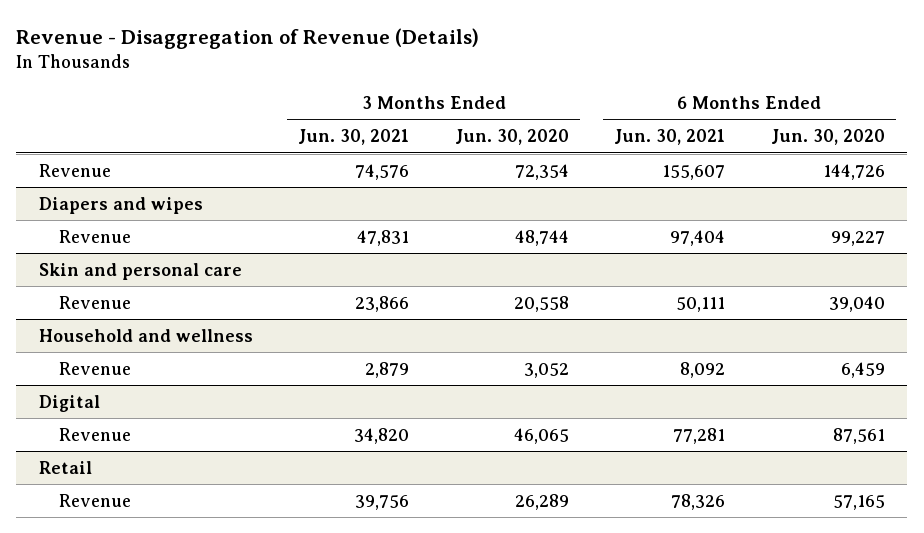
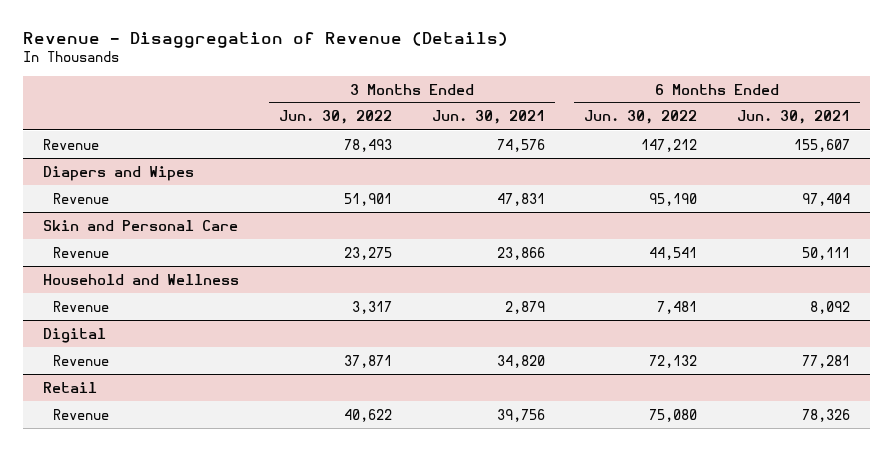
- | 3 Months Ended Jun. 30, 2021 | 3 Months Ended Jun. 30, 2020 | 6 Months Ended Jun. 30, 2021 | 6 Months Ended Jun. 30, 2020
+ | 3 Months Ended Jun. 30, 2022 | 3 Months Ended Jun. 30, 2021 | 6 Months Ended Jun. 30, 2022 | 6 Months Ended Jun. 30, 2021
- Diapers and wipes
+ Diapers and Wipes
- Skin and personal care
+ Skin and Personal Care
- Household and wellness
+ Household and Wellness

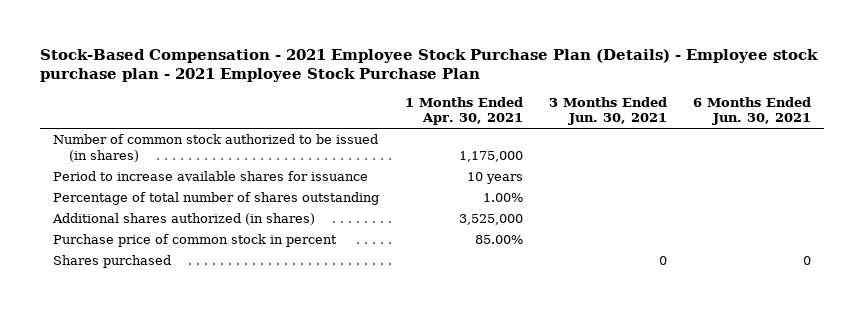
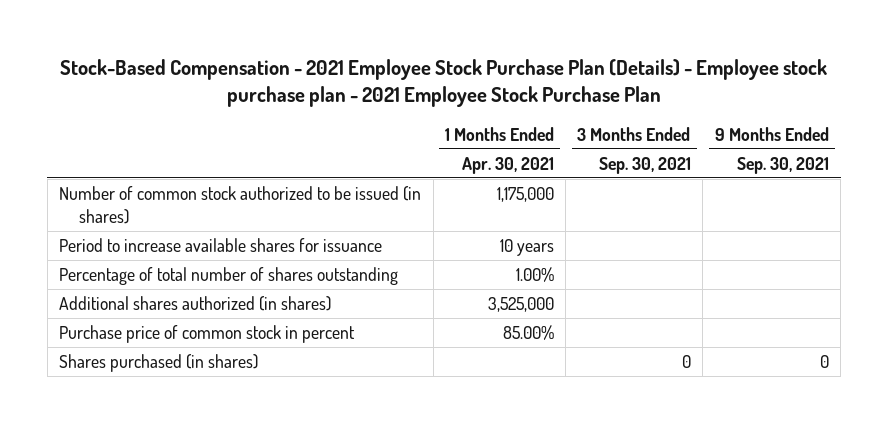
- | 1 Months Ended Apr. 30, 2021 | 3 Months Ended Jun. 30, 2021 | 6 Months Ended Jun. 30, 2021
+ | 1 Months Ended Apr. 30, 2021 | 3 Months Ended Sep. 30, 2021 | 9 Months Ended Sep. 30, 2021
- Shares purchased | | 0 | 0
+ Shares purchased (in shares) | | 0 | 0

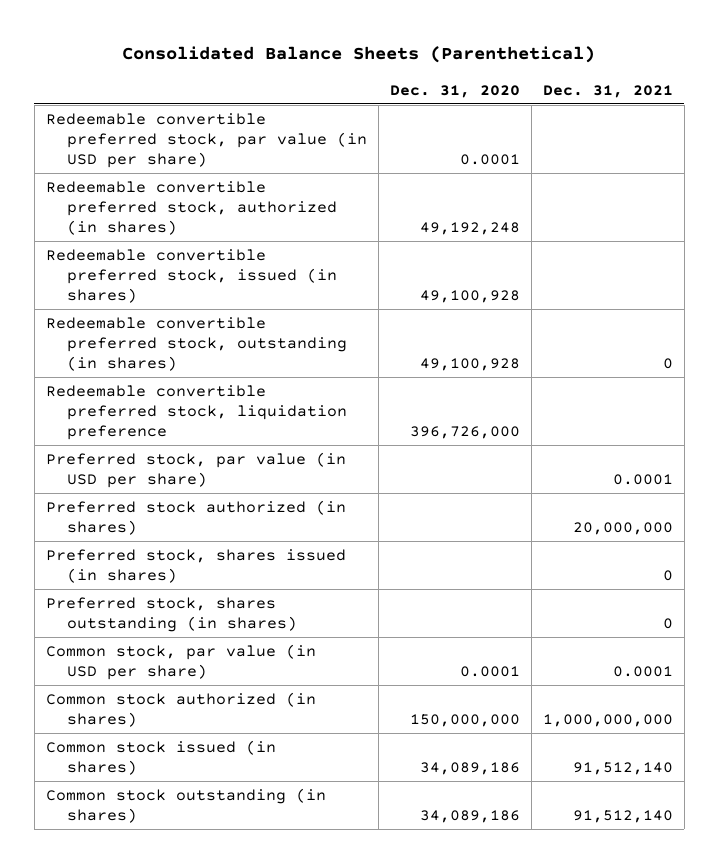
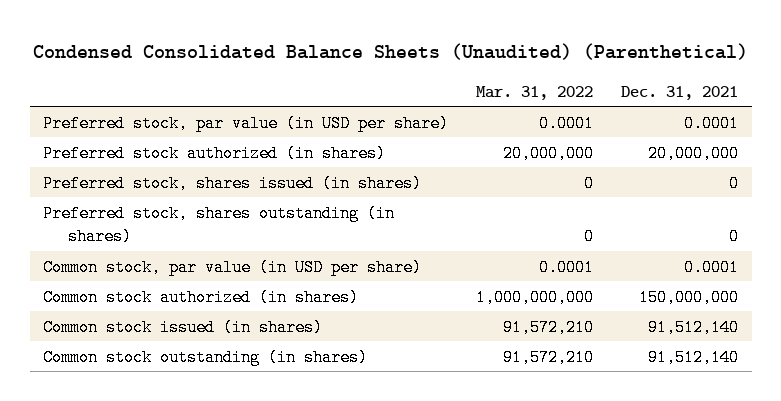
- Consolidated Balance Sheets (Parenthetical)
+ Condensed Consolidated Balance Sheets (Unaudited) (Parenthetical)
- | Dec. 31, 2020 | Dec. 31, 2021
+ | Mar. 31, 2022 | Dec. 31, 2021
- Redeemable convertible preferred stock, par value (in USD per share) | 0.0001 |
- Redeemable convertible preferred stock, authorized (in shares) | 49,192,248 |
- Redeemable convertible preferred stock, issued (in shares) | 49,100,928 |
- Redeemable convertible preferred stock, outstanding (in shares) | 49,100,928 | 0
- Redeemable convertible preferred stock, liquidation preference | 396,726,000 |
- Common stock authorized (in shares) | 150,000,000 | 1,000,000,000
+ Common stock authorized (in shares) | 1,000,000,000 | 150,000,000

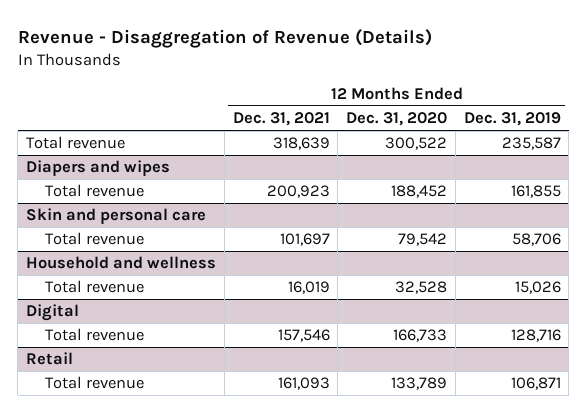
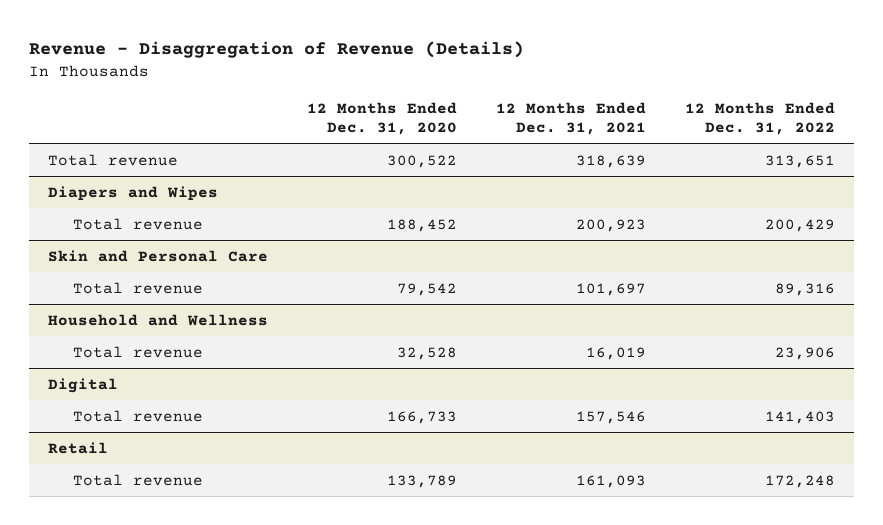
- | 12 Months Ended Dec. 31, 2021 | 12 Months Ended Dec. 31, 2020 | 12 Months Ended Dec. 31, 2019
+ | 12 Months Ended Dec. 31, 2020 | 12 Months Ended Dec. 31, 2021 | 12 Months Ended Dec. 31, 2022
- Diapers and wipes
+ Diapers and Wipes
- Skin and personal care
+ Skin and Personal Care
- Household and wellness
+ Household and Wellness

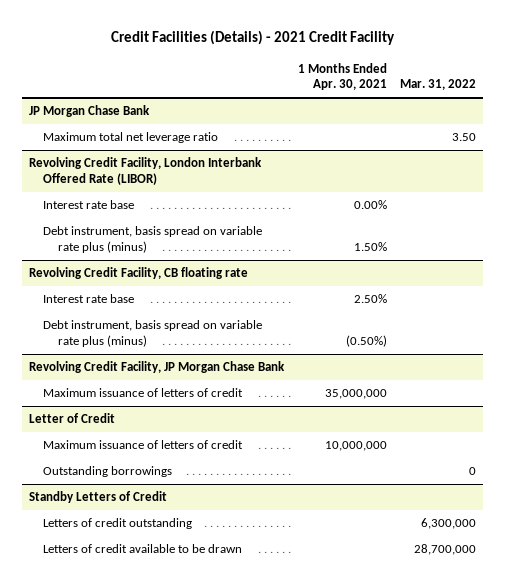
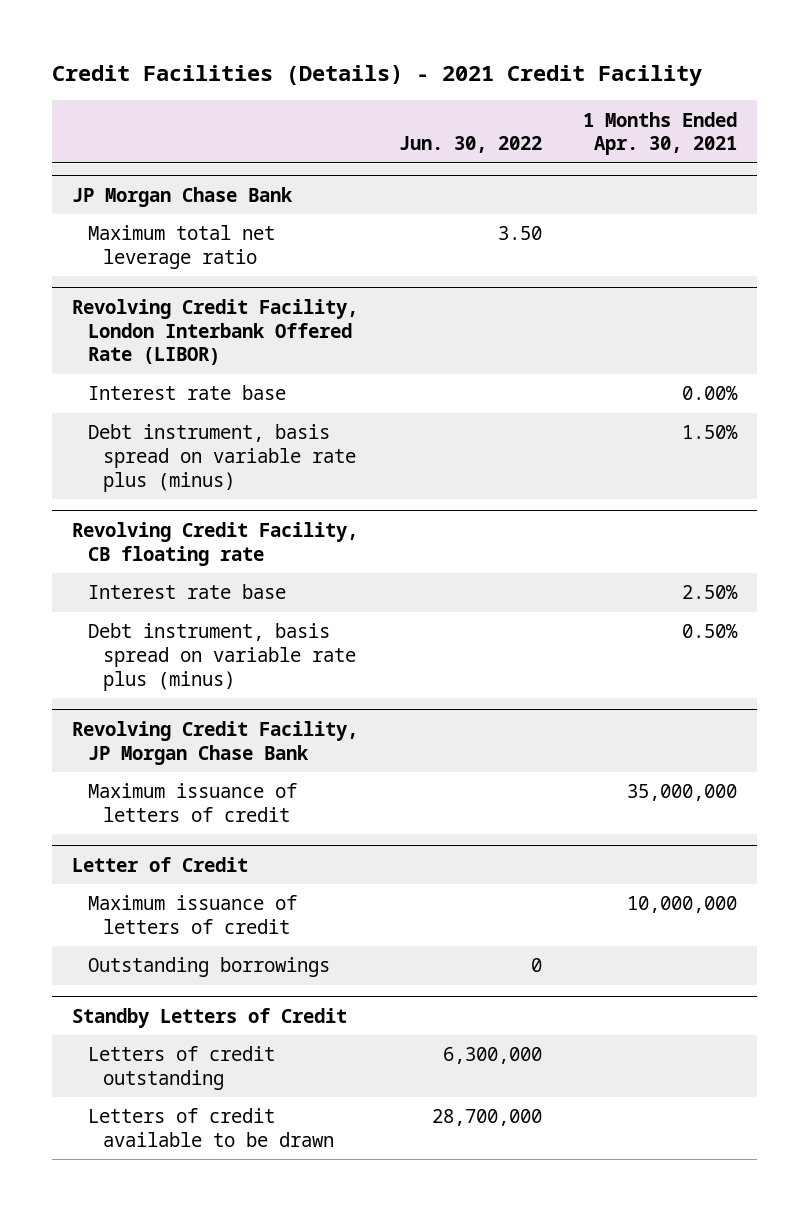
- | 1 Months Ended Apr. 30, 2021 | Mar. 31, 2022
+ | Jun. 30, 2022 | 1 Months Ended Apr. 30, 2021
@ Revolving Credit Facility, CB floating rate
- Debt instrument, basis spread on variable rate plus (minus) | (0.50%) |
+ Debt instrument, basis spread on variable rate plus (minus) | | 0.50%

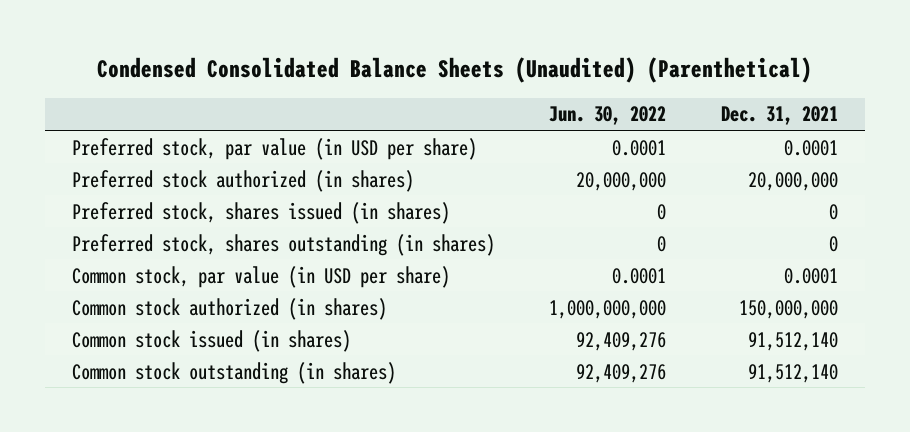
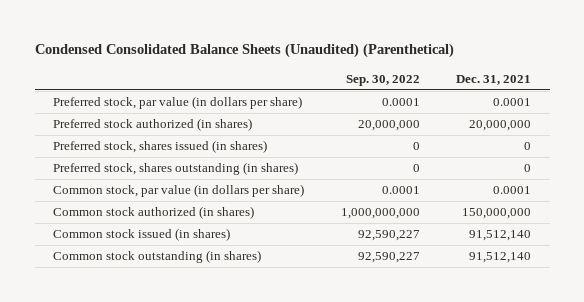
- | Jun. 30, 2022 | Dec. 31, 2021
+ | Sep. 30, 2022 | Dec. 31, 2021
- Preferred stock, par value (in USD per share) | 0.0001 | 0.0001
+ Preferred stock, par value (in dollars per share) | 0.0001 | 0.0001
- Common stock, par value (in USD per share) | 0.0001 | 0.0001
+ Common stock, par value (in dollars per share) | 0.0001 | 0.0001

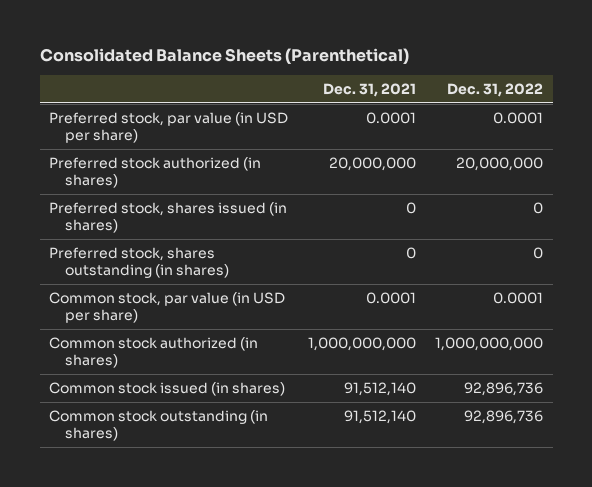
- Condensed Consolidated Balance Sheets (Unaudited) (Parenthetical)
+ Consolidated Balance Sheets (Parenthetical)
- | Sep. 30, 2022 | Dec. 31, 2021
+ | Dec. 31, 2021 | Dec. 31, 2022
- Preferred stock, par value (in dollars per share) | 0.0001 | 0.0001
+ Preferred stock, par value (in USD per share) | 0.0001 | 0.0001
- Common stock, par value (in dollars per share) | 0.0001 | 0.0001
- Common stock authorized (in shares) | 1,000,000,000 | 150,000,000
+ Common stock, par value (in USD per share) | 0.0001 | 0.0001
+ Common stock authorized (in shares) | 1,000,000,000 | 1,000,000,000

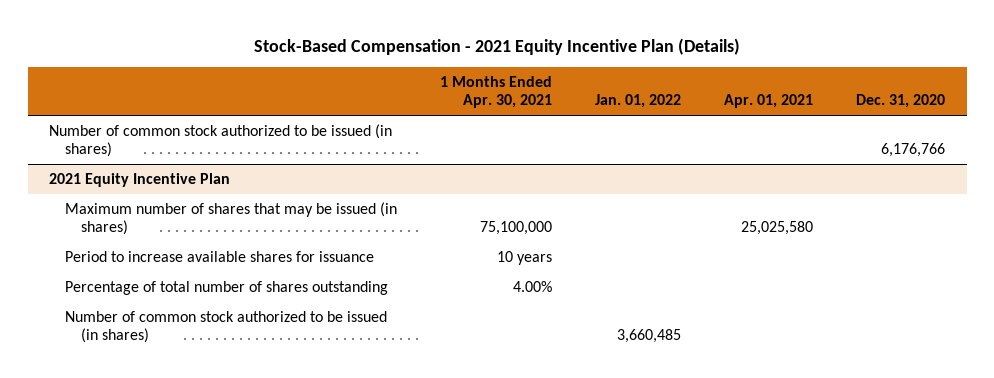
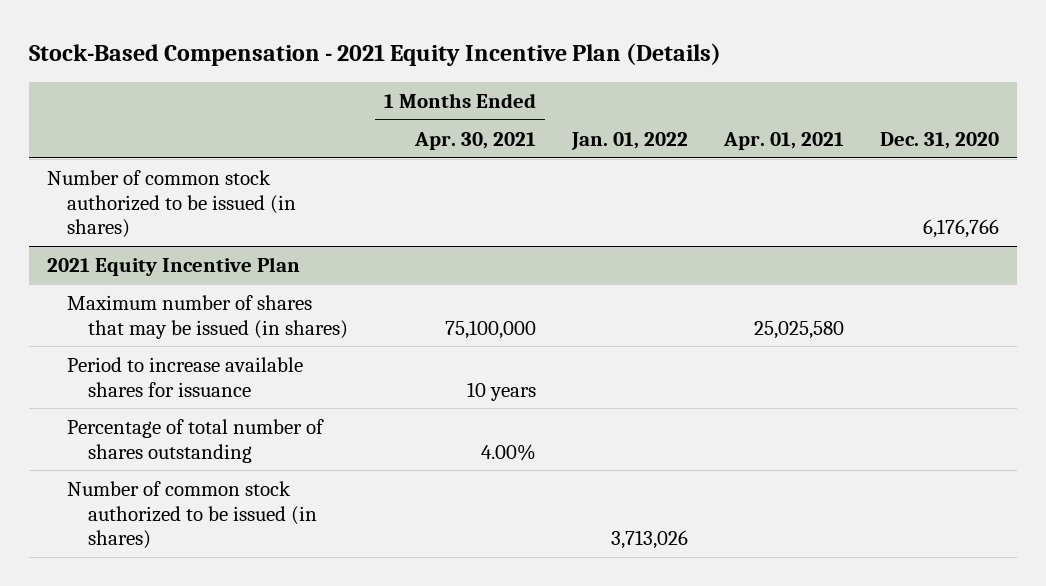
@ 2021 Equity Incentive Plan
- Number of common stock authorized to be issued (in shares) | | 3,660,485 | |
+ Number of common stock authorized to be issued (in shares) | | 3,713,026 | |

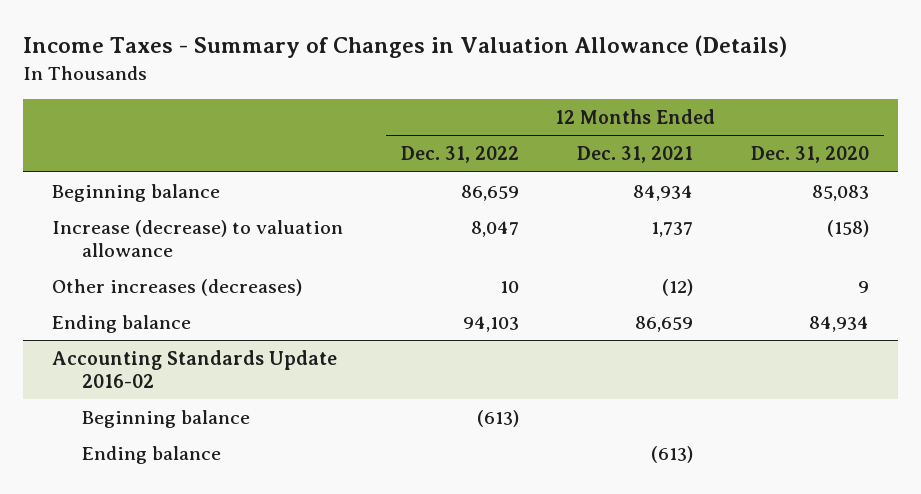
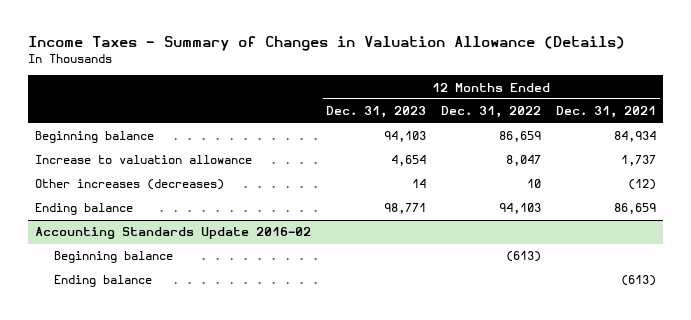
- | 12 Months Ended Dec. 31, 2022 | 12 Months Ended Dec. 31, 2021 | 12 Months Ended Dec. 31, 2020
+ | 12 Months Ended Dec. 31, 2023 | 12 Months Ended Dec. 31, 2022 | 12 Months Ended Dec. 31, 2021
- Increase (decrease) to valuation allowance | 8,047 | 1,737 | (158)
+ Increase to valuation allowance | 4,654 | 8,047 | 1,737

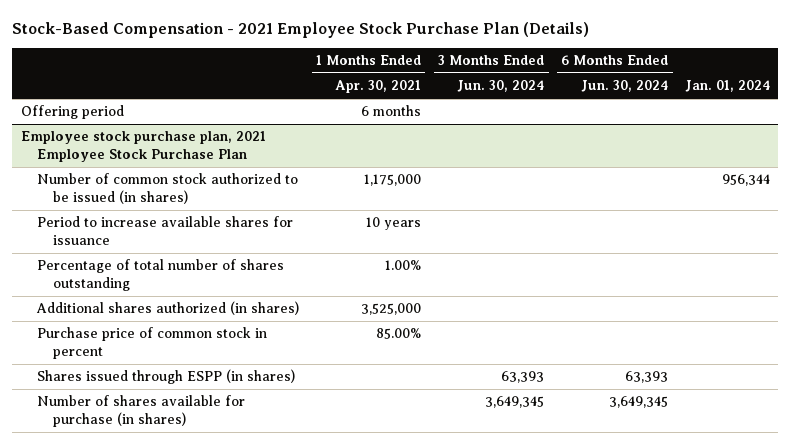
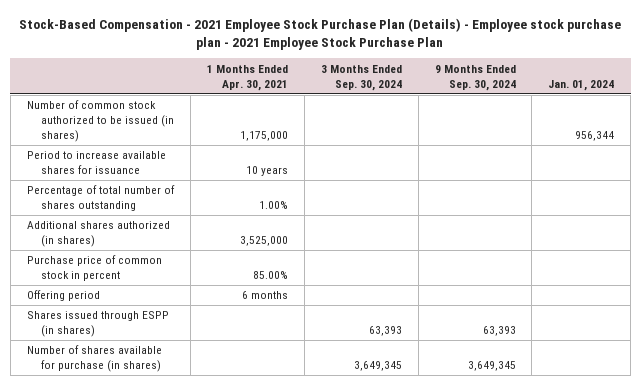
- Stock-Based Compensation - 2021 Employee Stock Purchase Plan (Details)
+ Stock-Based Compensation - 2021 Employee Stock Purchase Plan (Details) - Employee stock purchase plan - 2021 Employee Stock Purchase Plan
- | 1 Months Ended Apr. 30, 2021 | 3 Months Ended Jun. 30, 2024 | 6 Months Ended Jun. 30, 2024 | Jan. 01, 2024
+ | 1 Months Ended Apr. 30, 2021 | 3 Months Ended Sep. 30, 2024 | 9 Months Ended Sep. 30, 2024 | Jan. 01, 2024
- Employee stock purchase plan, 2021 Employee Stock Purchase Plan
moved down: Offering period | 6 months | | |

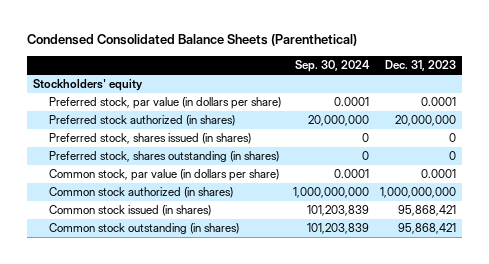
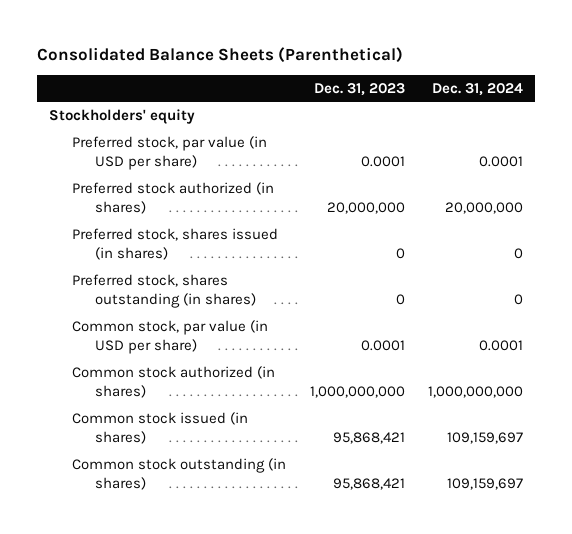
- Condensed Consolidated Balance Sheets (Parenthetical)
+ Consolidated Balance Sheets (Parenthetical)
- | Sep. 30, 2024 | Dec. 31, 2023
+ | Dec. 31, 2023 | Dec. 31, 2024
- Preferred stock, par value (in dollars per share) | 0.0001 | 0.0001
+ Preferred stock, par value (in USD per share) | 0.0001 | 0.0001
- Common stock, par value (in dollars per share) | 0.0001 | 0.0001
+ Common stock, par value (in USD per share) | 0.0001 | 0.0001

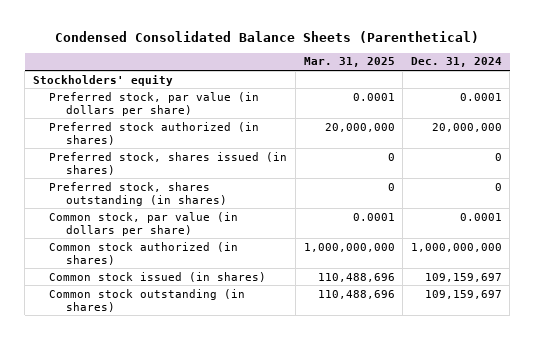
- Consolidated Balance Sheets (Parenthetical)
+ Condensed Consolidated Balance Sheets (Parenthetical)
- | Dec. 31, 2023 | Dec. 31, 2024
+ | Mar. 31, 2025 | Dec. 31, 2024
- Preferred stock, par value (in USD per share) | 0.0001 | 0.0001
+ Preferred stock, par value (in dollars per share) | 0.0001 | 0.0001
- Common stock, par value (in USD per share) | 0.0001 | 0.0001
+ Common stock, par value (in dollars per share) | 0.0001 | 0.0001

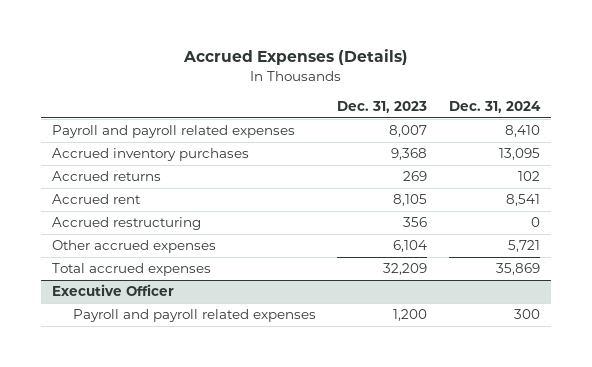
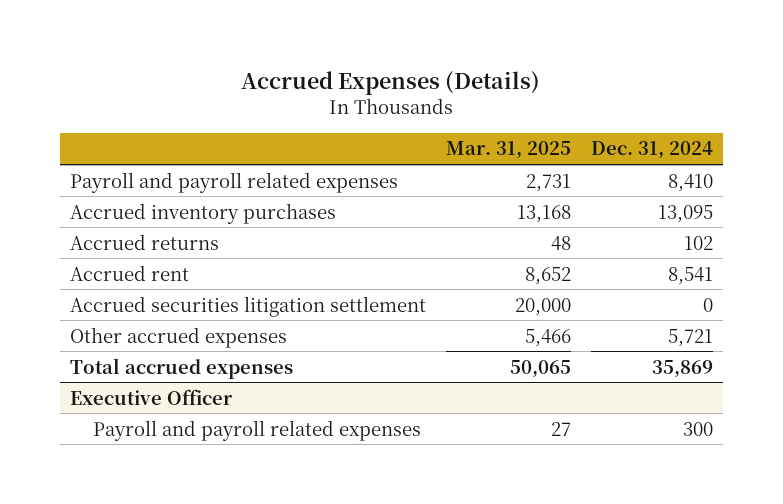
- | Dec. 31, 2023 | Dec. 31, 2024
+ | Mar. 31, 2025 | Dec. 31, 2024
- Accrued restructuring | 356 | 0
+ Accrued securities litigation settlement | 20,000 | 0

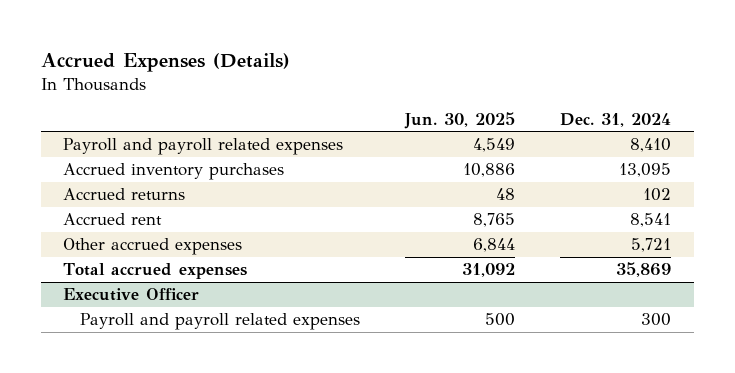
- | Mar. 31, 2025 | Dec. 31, 2024
+ | Jun. 30, 2025 | Dec. 31, 2024
- Accrued securities litigation settlement | 20,000 | 0

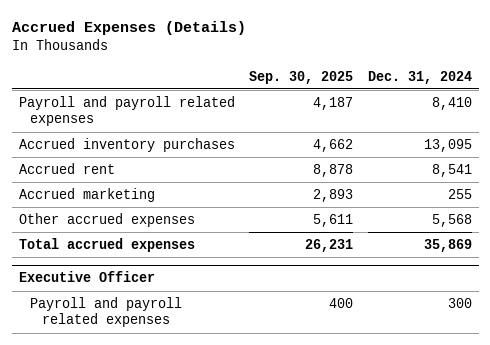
- | Jun. 30, 2025 | Dec. 31, 2024
+ | Sep. 30, 2025 | Dec. 31, 2024
- Accrued returns | 48 | 102
- Other accrued expenses | 6,844 | 5,721
+ Accrued marketing | 2,893 | 255
+ Other accrued expenses | 5,611 | 5,568

